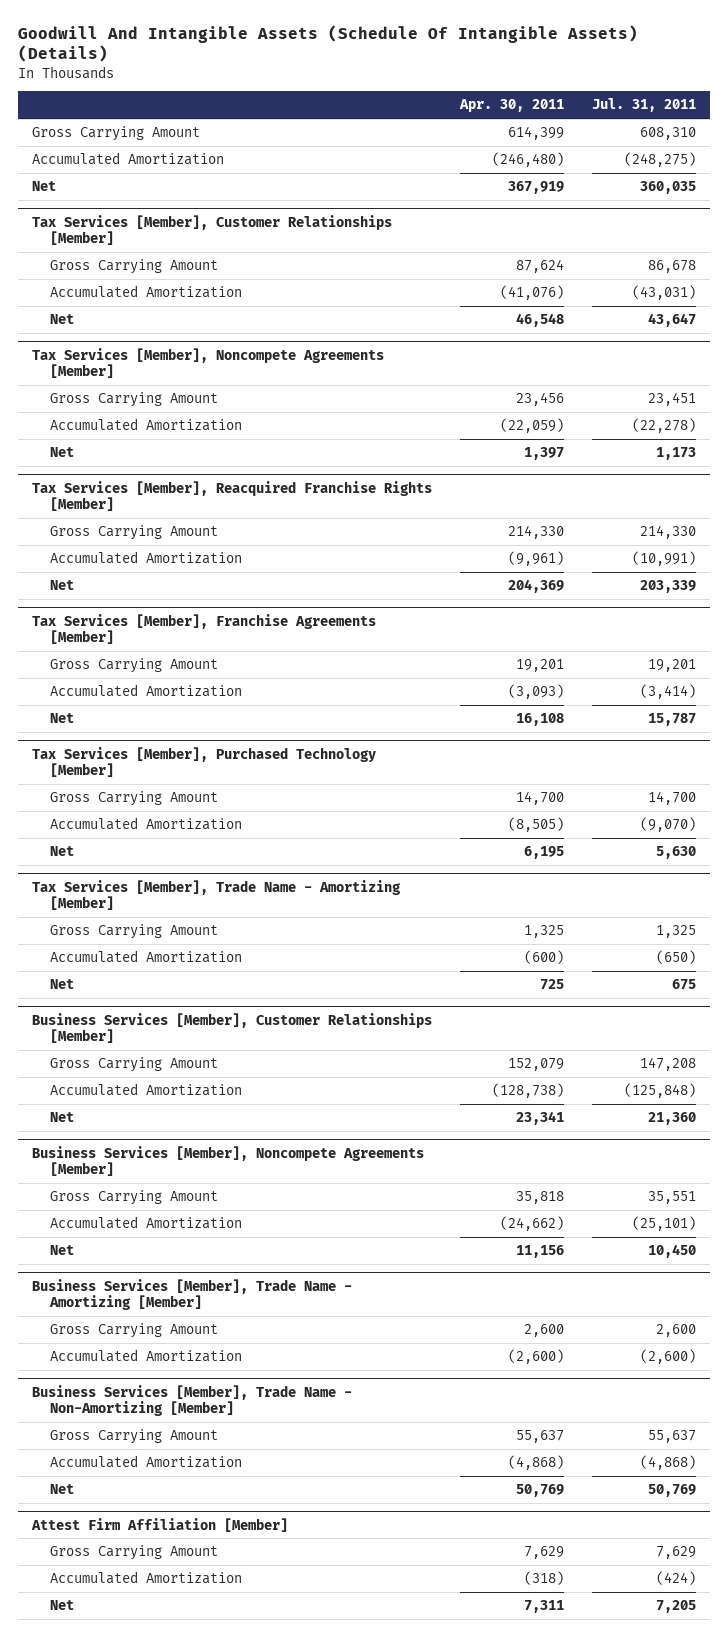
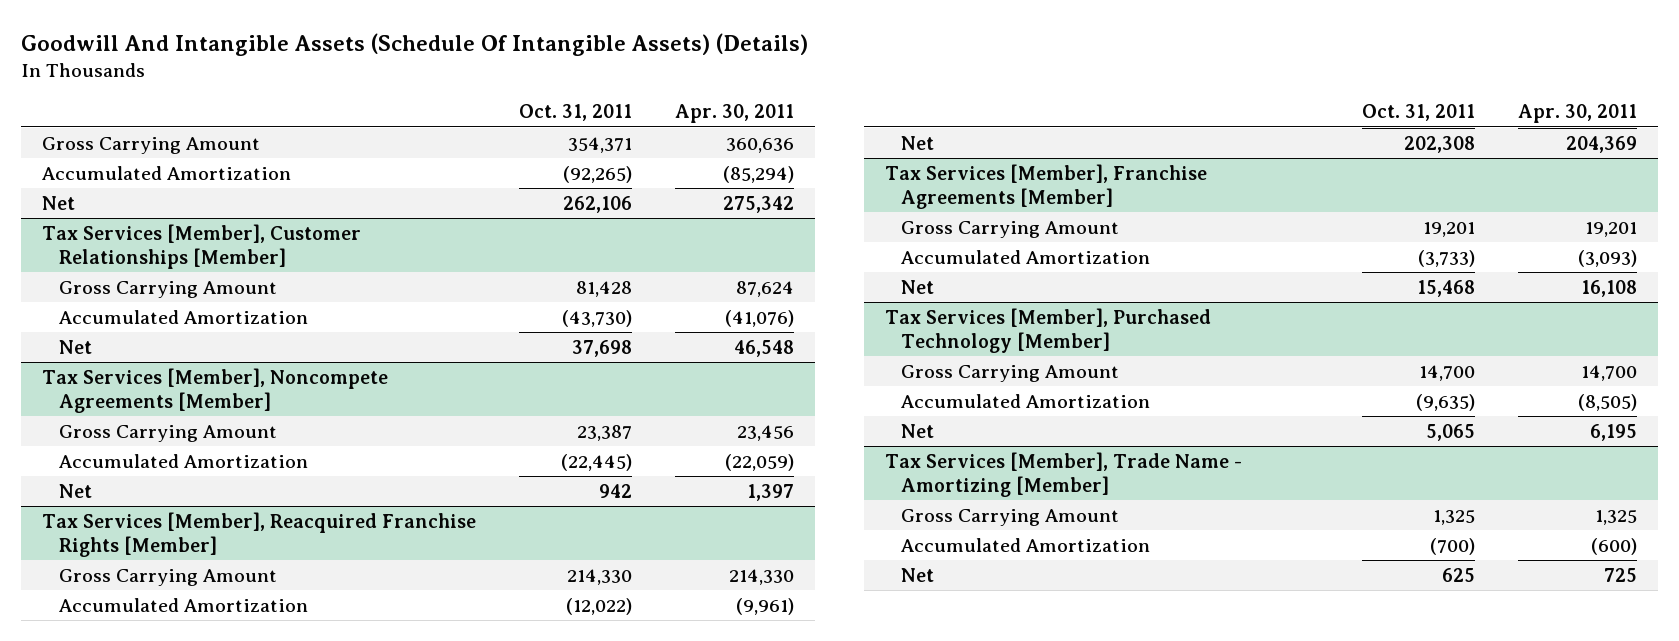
- | Apr. 30, 2011 | Jul. 31, 2011
+ | Oct. 31, 2011 | Apr. 30, 2011
- Gross Carrying Amount | 614,399 | 608,310
- Accumulated Amortization | (246,480) | (248,275)
- Net | 367,919 | 360,035
+ Gross Carrying Amount | 354,371 | 360,636
+ Accumulated Amortization | (92,265) | (85,294)
+ Net | 262,106 | 275,342
- Business Services [Member], Customer Relationships [Member]
- Gross Carrying Amount | 152,079 | 147,208
- Accumulated Amortization | (128,738) | (125,848)
- Net | 23,341 | 21,360
- Business Services [Member], Noncompete Agreements [Member]
- Gross Carrying Amount | 35,818 | 35,551
- Accumulated Amortization | (24,662) | (25,101)
- Net | 11,156 | 10,450
- Business Services [Member], Trade Name - Amortizing [Member]
- Gross Carrying Amount | 2,600 | 2,600
- Accumulated Amortization | (2,600) | (2,600)
- Business Services [Member], Trade Name - Non-Amortizing [Member]
- Gross Carrying Amount | 55,637 | 55,637
- Accumulated Amortization | (4,868) | (4,868)
- Net | 50,769 | 50,769
- Attest Firm Affiliation [Member]
- Gross Carrying Amount | 7,629 | 7,629
- Accumulated Amortization | (318) | (424)
- Net | 7,311 | 7,205

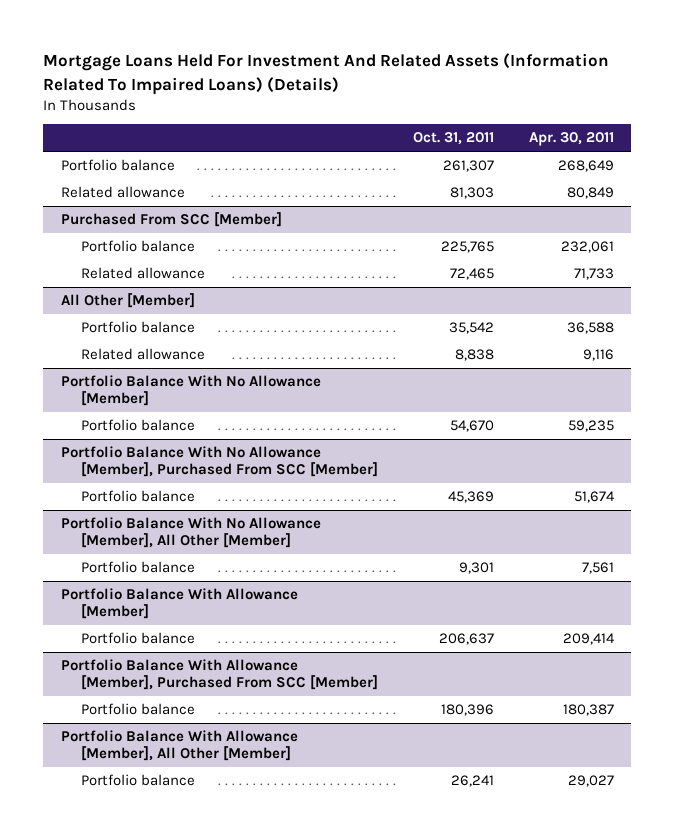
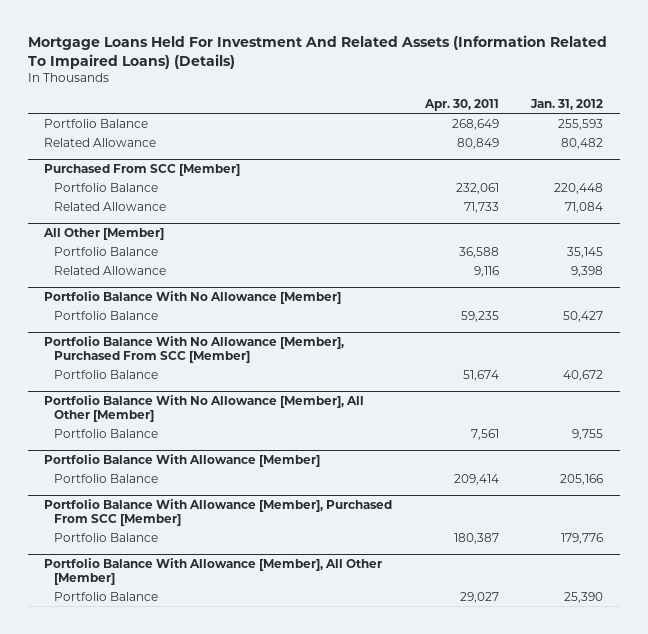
- | Oct. 31, 2011 | Apr. 30, 2011
+ | Apr. 30, 2011 | Jan. 31, 2012
- Portfolio balance | 261,307 | 268,649
- Related allowance | 81,303 | 80,849
+ Portfolio Balance | 268,649 | 255,593
+ Related Allowance | 80,849 | 80,482
@ Purchased From SCC [Member]
- Portfolio balance | 225,765 | 232,061
- Related allowance | 72,465 | 71,733
+ Portfolio Balance | 232,061 | 220,448
+ Related Allowance | 71,733 | 71,084
@ All Other [Member]
- Portfolio balance | 35,542 | 36,588
- Related allowance | 8,838 | 9,116
+ Portfolio Balance | 36,588 | 35,145
+ Related Allowance | 9,116 | 9,398
@ Portfolio Balance With No Allowance [Member]
- Portfolio balance | 54,670 | 59,235
+ Portfolio Balance | 59,235 | 50,427
@ Portfolio Balance With No Allowance [Member], Purchased From SCC [Member]
- Portfolio balance | 45,369 | 51,674
+ Portfolio Balance | 51,674 | 40,672
@ Portfolio Balance With No Allowance [Member], All Other [Member]
- Portfolio balance | 9,301 | 7,561
+ Portfolio Balance | 7,561 | 9,755
@ Portfolio Balance With Allowance [Member]
- Portfolio balance | 206,637 | 209,414
+ Portfolio Balance | 209,414 | 205,166
@ Portfolio Balance With Allowance [Member], Purchased From SCC [Member]
- Portfolio balance | 180,396 | 180,387
+ Portfolio Balance | 180,387 | 179,776
@ Portfolio Balance With Allowance [Member], All Other [Member]
- Portfolio balance | 26,241 | 29,027
+ Portfolio Balance | 29,027 | 25,390

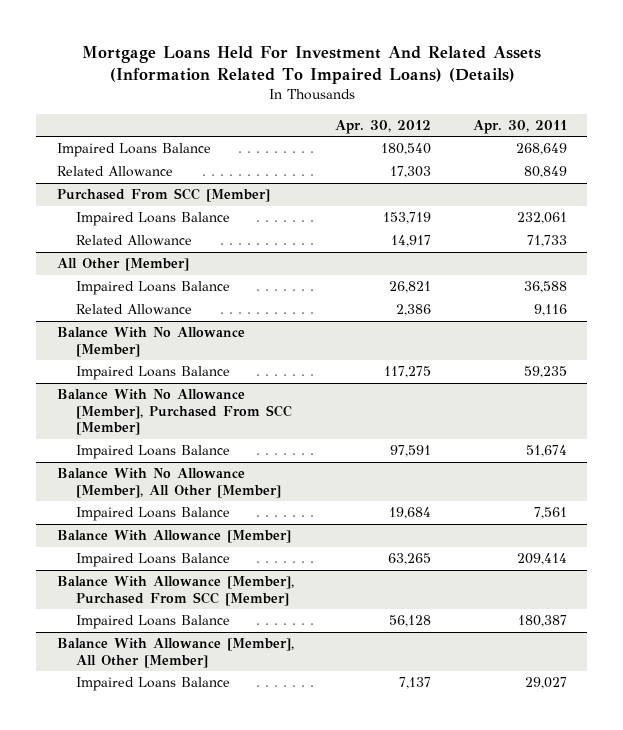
- | Apr. 30, 2011 | Jan. 31, 2012
+ | Apr. 30, 2012 | Apr. 30, 2011
- Portfolio Balance | 268,649 | 255,593
+ Impaired Loans Balance | 180,540 | 268,649
@ Purchased From SCC [Member]
- Portfolio Balance | 232,061 | 220,448
+ Impaired Loans Balance | 153,719 | 232,061
@ All Other [Member]
- Portfolio Balance | 36,588 | 35,145
+ Impaired Loans Balance | 26,821 | 36,588
- Portfolio Balance With No Allowance [Member]
- Portfolio Balance | 59,235 | 50,427
- Portfolio Balance With No Allowance [Member], Purchased From SCC [Member]
- Portfolio Balance | 51,674 | 40,672
- Portfolio Balance With No Allowance [Member], All Other [Member]
- Portfolio Balance | 7,561 | 9,755
- Portfolio Balance With Allowance [Member]
- Portfolio Balance | 209,414 | 205,166
- Portfolio Balance With Allowance [Member], Purchased From SCC [Member]
- Portfolio Balance | 180,387 | 179,776
- Portfolio Balance With Allowance [Member], All Other [Member]
- Portfolio Balance | 29,027 | 25,390
+ Balance With No Allowance [Member]
+ Impaired Loans Balance | 117,275 | 59,235
+ Balance With No Allowance [Member], Purchased From SCC [Member]
+ Impaired Loans Balance | 97,591 | 51,674
+ Balance With No Allowance [Member], All Other [Member]
+ Impaired Loans Balance | 19,684 | 7,561
+ Balance With Allowance [Member]
+ Impaired Loans Balance | 63,265 | 209,414
+ Balance With Allowance [Member], Purchased From SCC [Member]
+ Impaired Loans Balance | 56,128 | 180,387
+ Balance With Allowance [Member], All Other [Member]
+ Impaired Loans Balance | 7,137 | 29,027

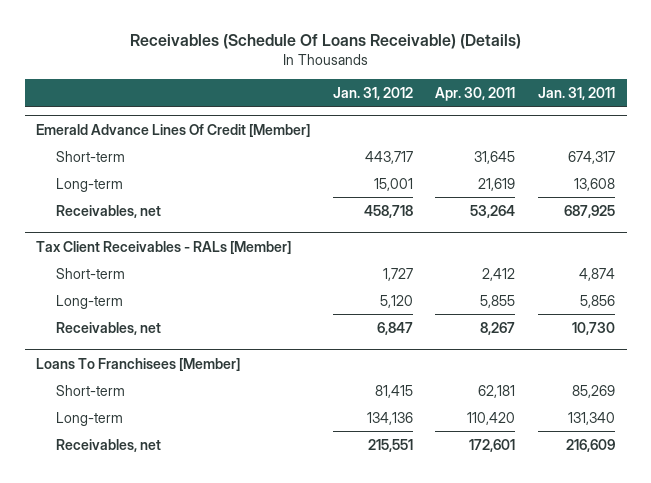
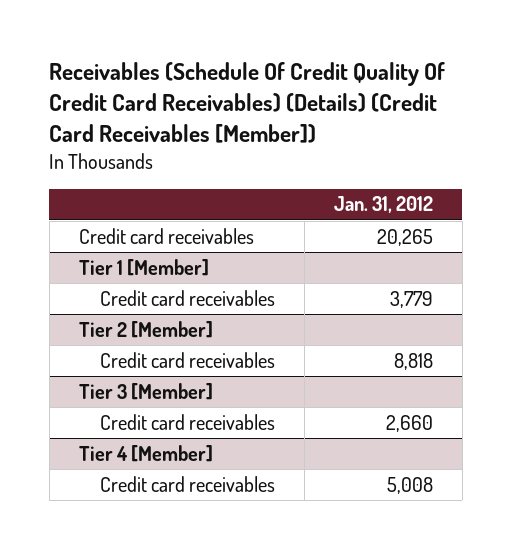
- Receivables (Schedule Of Loans Receivable) (Details)
+ Receivables (Schedule Of Credit Quality Of Credit Card Receivables) (Details) (Credit Card Receivables [Member])
- | Jan. 31, 2012 | Apr. 30, 2011 | Jan. 31, 2011
+ | Jan. 31, 2012
- Emerald Advance Lines Of Credit [Member]
- Short-term | 443,717 | 31,645 | 674,317
- Long-term | 15,001 | 21,619 | 13,608
- Receivables, net | 458,718 | 53,264 | 687,925
- Tax Client Receivables - RALs [Member]
- Short-term | 1,727 | 2,412 | 4,874
- Long-term | 5,120 | 5,855 | 5,856
- Receivables, net | 6,847 | 8,267 | 10,730
- Loans To Franchisees [Member]
- Short-term | 81,415 | 62,181 | 85,269
- Long-term | 134,136 | 110,420 | 131,340
- Receivables, net | 215,551 | 172,601 | 216,609
+ Credit card receivables | 20,265
+ Tier 1 [Member]
+ Credit card receivables | 3,779
+ Tier 2 [Member]
+ Credit card receivables | 8,818
+ Tier 3 [Member]
+ Credit card receivables | 2,660
+ Tier 4 [Member]
+ Credit card receivables | 5,008

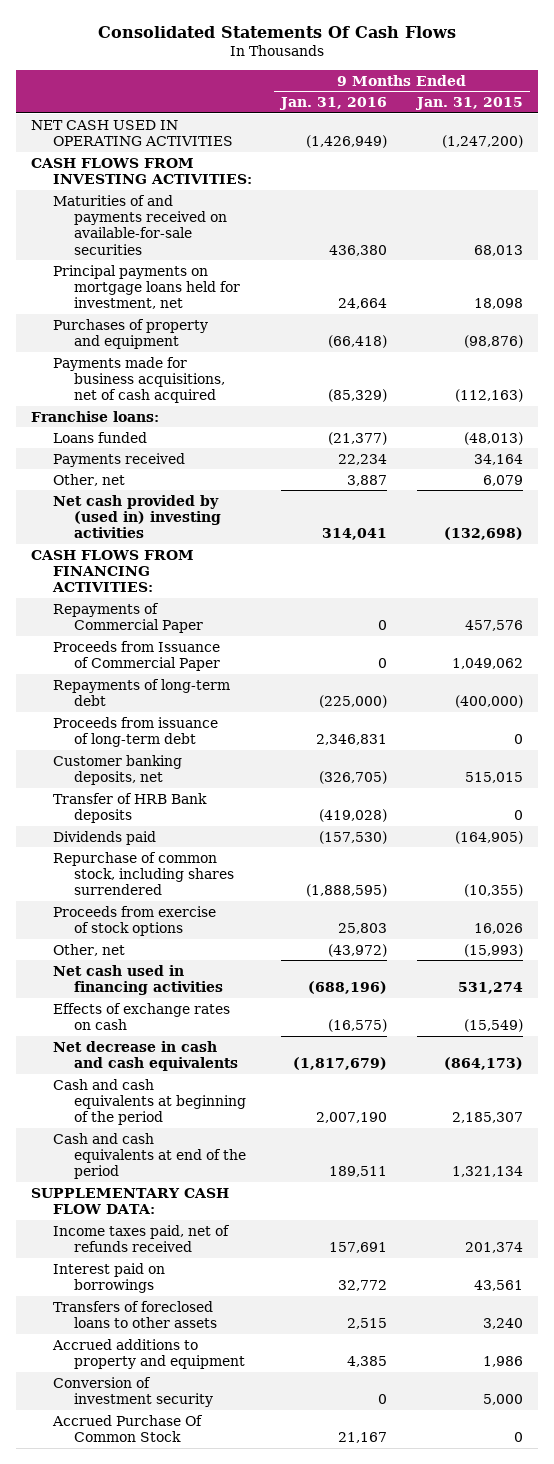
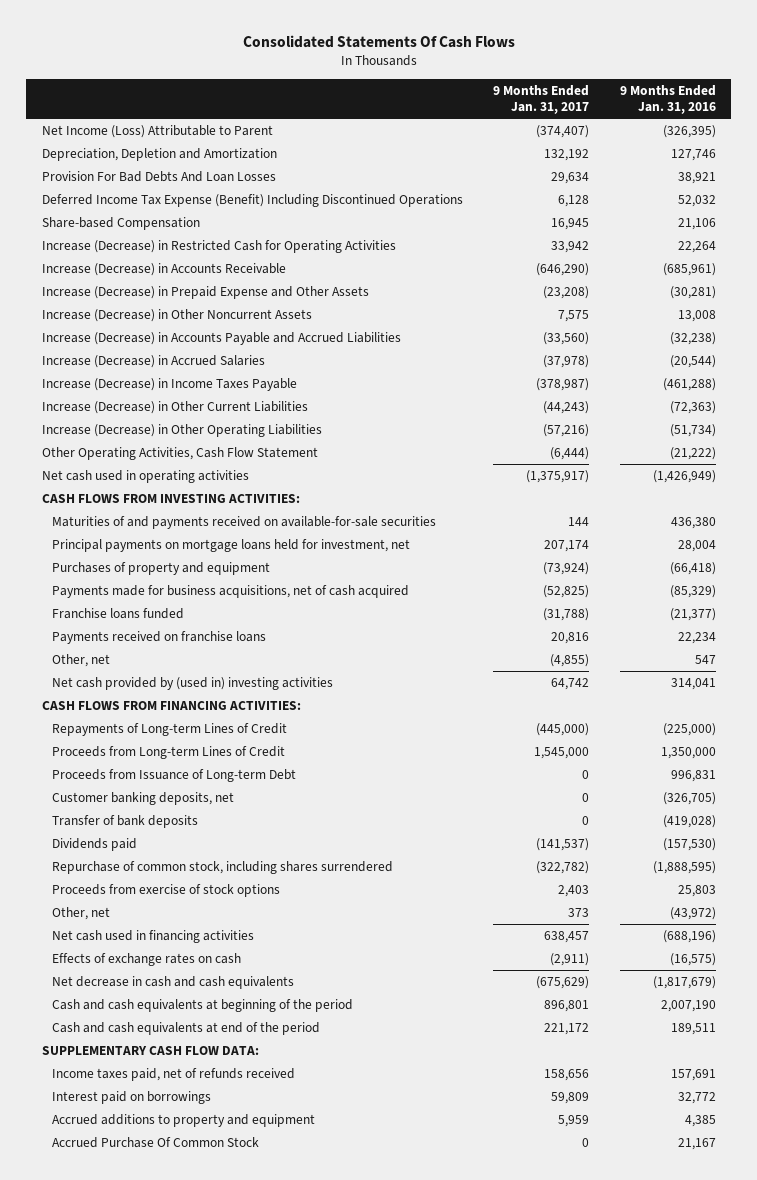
- | 9 Months Ended Jan. 31, 2016 | 9 Months Ended Jan. 31, 2015
+ | 9 Months Ended Jan. 31, 2017 | 9 Months Ended Jan. 31, 2016
- NET CASH USED IN OPERATING ACTIVITIES | (1,426,949) | (1,247,200)
+ Net Income (Loss) Attributable to Parent | (374,407) | (326,395)
+ Depreciation, Depletion and Amortization | 132,192 | 127,746
+ Provision For Bad Debts And Loan Losses | 29,634 | 38,921
+ Deferred Income Tax Expense (Benefit) Including Discontinued Operations | 6,128 | 52,032
+ Share-based Compensation | 16,945 | 21,106
+ Increase (Decrease) in Restricted Cash for Operating Activities | 33,942 | 22,264
+ Increase (Decrease) in Accounts Receivable | (646,290) | (685,961)
+ Increase (Decrease) in Prepaid Expense and Other Assets | (23,208) | (30,281)
+ Increase (Decrease) in Other Noncurrent Assets | 7,575 | 13,008
+ Increase (Decrease) in Accounts Payable and Accrued Liabilities | (33,560) | (32,238)
+ Increase (Decrease) in Accrued Salaries | (37,978) | (20,544)
+ Increase (Decrease) in Income Taxes Payable | (378,987) | (461,288)
+ Increase (Decrease) in Other Current Liabilities | (44,243) | (72,363)
+ Increase (Decrease) in Other Operating Liabilities | (57,216) | (51,734)
+ Other Operating Activities, Cash Flow Statement | (6,444) | (21,222)
+ Net cash used in operating activities | (1,375,917) | (1,426,949)
- Principal payments on mortgage loans held for investment, net | 24,664 | 18,098
+ Principal payments on mortgage loans held for investment, net | 207,174 | 28,004
- Franchise loans:
- Loans funded | (21,377) | (48,013)
- Payments received | 22,234 | 34,164
- Other, net | 3,887 | 6,079
+ Franchise loans funded | (31,788) | (21,377)
+ Payments received on franchise loans | 20,816 | 22,234
+ Other, net | (4,855) | 547
- Repayments of Commercial Paper | 0 | 457,576
- Proceeds from Issuance of Commercial Paper | 0 | 1,049,062
- Repayments of long-term debt | (225,000) | (400,000)
- Proceeds from issuance of long-term debt | 2,346,831 | 0
+ Repayments of Long-term Lines of Credit | (445,000) | (225,000)
+ Proceeds from Long-term Lines of Credit | 1,545,000 | 1,350,000
+ Proceeds from Issuance of Long-term Debt | 0 | 996,831
- Transfer of HRB Bank deposits | (419,028) | 0
+ Transfer of bank deposits | 0 | (419,028)
- Transfers of foreclosed loans to other assets | 2,515 | 3,240
- Conversion of investment security | 0 | 5,000

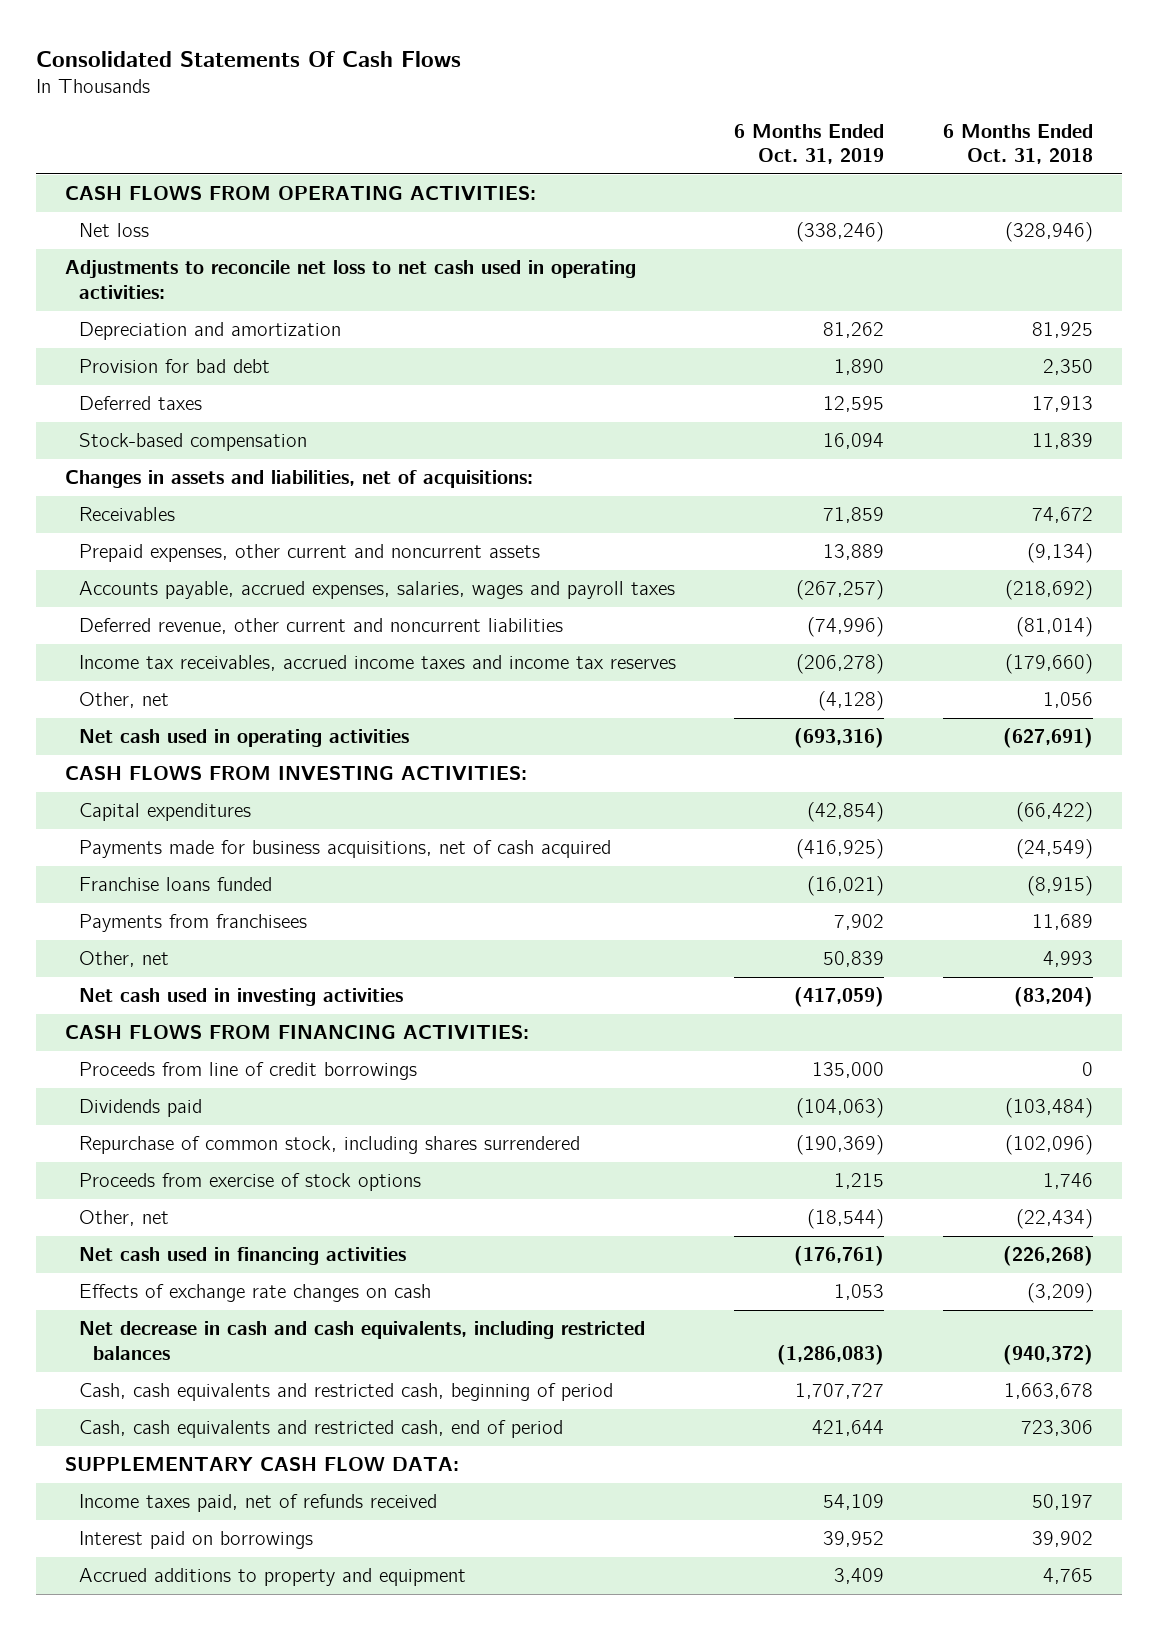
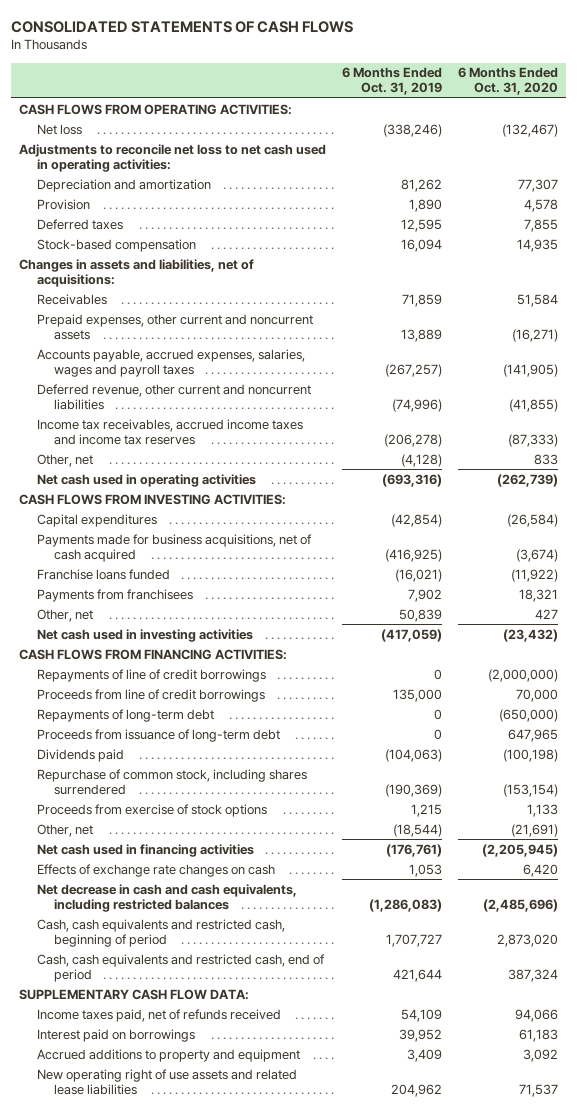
- Consolidated Statements Of Cash Flows
+ CONSOLIDATED STATEMENTS OF CASH FLOWS
- | 6 Months Ended Oct. 31, 2019 | 6 Months Ended Oct. 31, 2018
+ | 6 Months Ended Oct. 31, 2019 | 6 Months Ended Oct. 31, 2020
- Provision for bad debt | 1,890 | 2,350
+ Provision | 1,890 | 4,578
+ Repayments of line of credit borrowings | 0 | (2,000,000)
+ Repayments of long-term debt | 0 | (650,000)
+ Proceeds from issuance of long-term debt | 0 | 647,965
+ New operating right of use assets and related lease liabilities | 204,962 | 71,537

